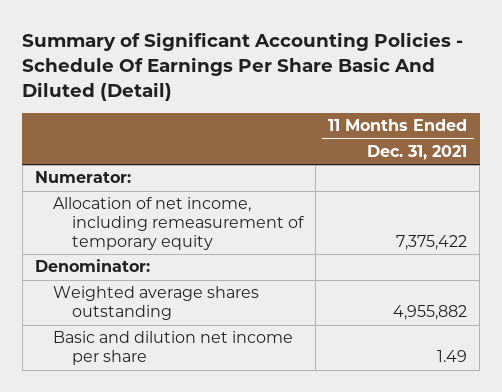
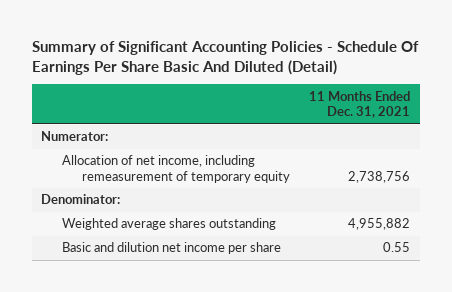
- Allocation of net income, including remeasurement of temporary equity | 7,375,422
+ Allocation of net income, including remeasurement of temporary equity | 2,738,756
- Basic and dilution net income per share | 1.49
+ Basic and dilution net income per share | 0.55

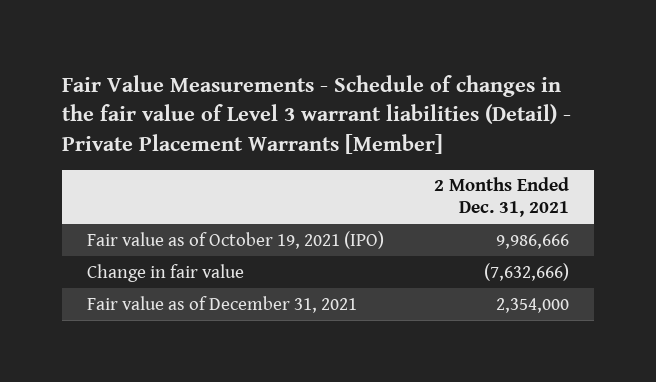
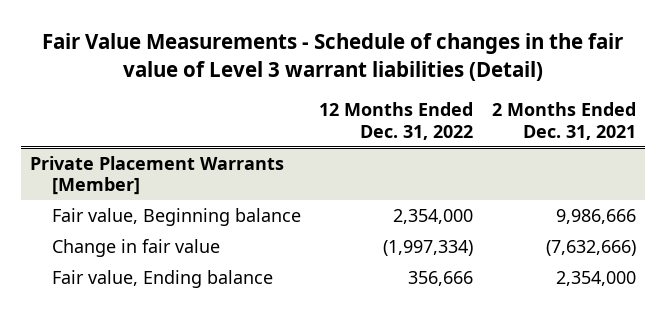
- Fair Value Measurements - Schedule of changes in the fair value of Level 3 warrant liabilities (Detail) - Private Placement Warrants [Member]
+ Fair Value Measurements - Schedule of changes in the fair value of Level 3 warrant liabilities (Detail)
- | 2 Months Ended Dec. 31, 2021
+ | 12 Months Ended Dec. 31, 2022 | 2 Months Ended Dec. 31, 2021
- Fair value as of October 19, 2021 (IPO) | 9,986,666
+ Private Placement Warrants [Member]
+ Fair value, Beginning balance | 2,354,000 | 9,986,666
- Fair value as of December 31, 2021 | 2,354,000
+ Fair value, Ending balance | 356,666 | 2,354,000

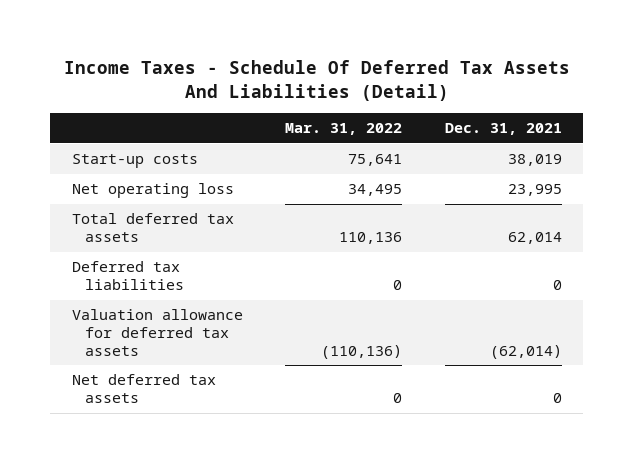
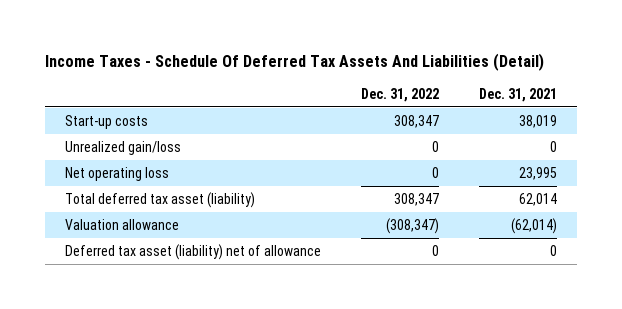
- | Mar. 31, 2022 | Dec. 31, 2021
+ | Dec. 31, 2022 | Dec. 31, 2021
+ Unrealized gain/loss | 0 | 0
- Total deferred tax assets | 110,136 | 62,014
- Deferred tax liabilities | 0 | 0
- Valuation allowance for deferred tax assets | (110,136) | (62,014)
- Net deferred tax assets | 0 | 0
+ Total deferred tax asset (liability) | 308,347 | 62,014
+ Valuation allowance | (308,347) | (62,014)
+ Deferred tax asset (liability) net of allowance | 0 | 0

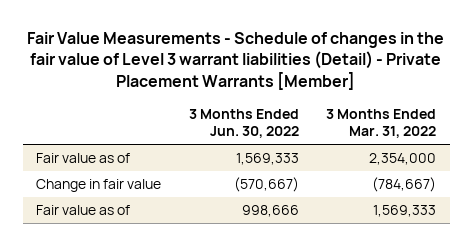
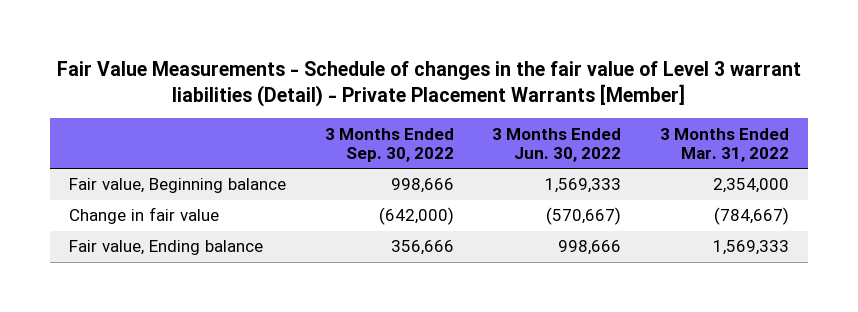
- | 3 Months Ended Jun. 30, 2022 | 3 Months Ended Mar. 31, 2022
+ | 3 Months Ended Sep. 30, 2022 | 3 Months Ended Jun. 30, 2022 | 3 Months Ended Mar. 31, 2022
- Fair value as of | 1,569,333 | 2,354,000
+ Fair value, Beginning balance | 998,666 | 1,569,333 | 2,354,000
- Fair value as of | 998,666 | 1,569,333
+ Fair value, Ending balance | 356,666 | 998,666 | 1,569,333

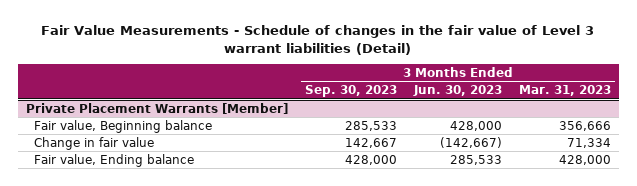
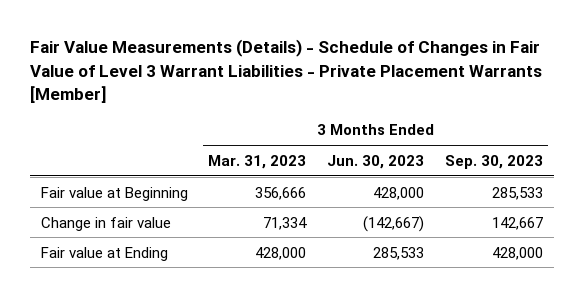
- Fair Value Measurements - Schedule of changes in the fair value of Level 3 warrant liabilities (Detail)
+ Fair Value Measurements (Details) - Schedule of Changes in Fair Value of Level 3 Warrant Liabilities - Private Placement Warrants [Member]
- | 3 Months Ended Sep. 30, 2023 | 3 Months Ended Jun. 30, 2023 | 3 Months Ended Mar. 31, 2023
+ | 3 Months Ended Mar. 31, 2023 | 3 Months Ended Jun. 30, 2023 | 3 Months Ended Sep. 30, 2023
- Private Placement Warrants [Member]
- Fair value, Beginning balance | 285,533 | 428,000 | 356,666
+ Fair value at Beginning | 356,666 | 428,000 | 285,533
- Fair value, Ending balance | 428,000 | 285,533 | 428,000
+ Fair value at Ending | 428,000 | 285,533 | 428,000

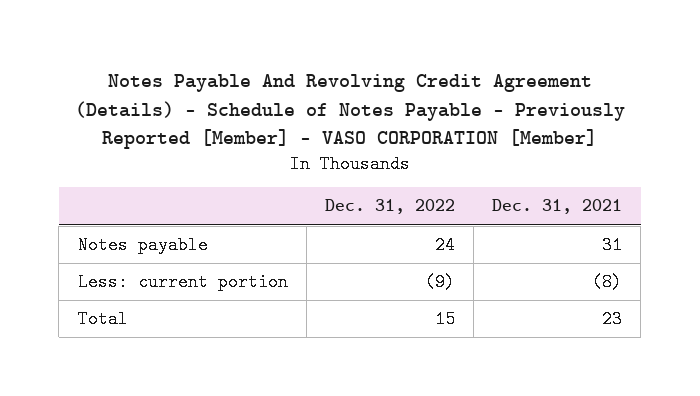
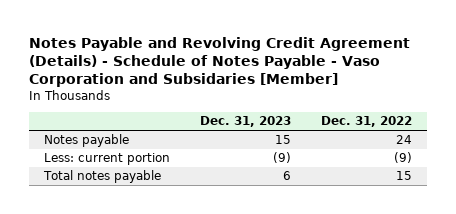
- Notes Payable And Revolving Credit Agreement (Details) - Schedule of Notes Payable - Previously Reported [Member] - VASO CORPORATION [Member]
+ Notes Payable and Revolving Credit Agreement (Details) - Schedule of Notes Payable - Vaso Corporation and Subsidaries [Member]
- | Dec. 31, 2022 | Dec. 31, 2021
+ | Dec. 31, 2023 | Dec. 31, 2022
- Total | 15 | 23
+ Total notes payable | 6 | 15

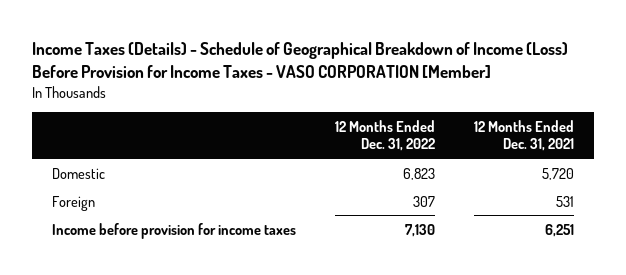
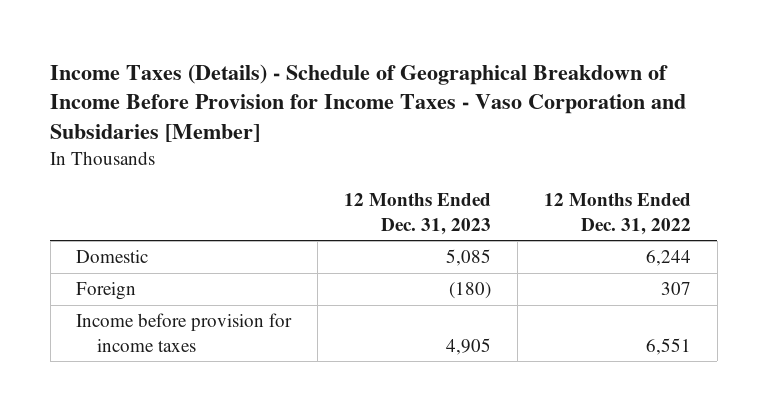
- Income Taxes (Details) - Schedule of Geographical Breakdown of Income (Loss) Before Provision for Income Taxes - VASO CORPORATION [Member]
+ Income Taxes (Details) - Schedule of Geographical Breakdown of Income Before Provision for Income Taxes - Vaso Corporation and Subsidaries [Member]
- | 12 Months Ended Dec. 31, 2022 | 12 Months Ended Dec. 31, 2021
+ | 12 Months Ended Dec. 31, 2023 | 12 Months Ended Dec. 31, 2022
- Domestic | 6,823 | 5,720
+ Domestic | 5,085 | 6,244
- Income before provision for income taxes | 7,130 | 6,251
+ Income before provision for income taxes | 4,905 | 6,551

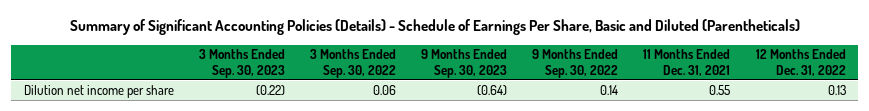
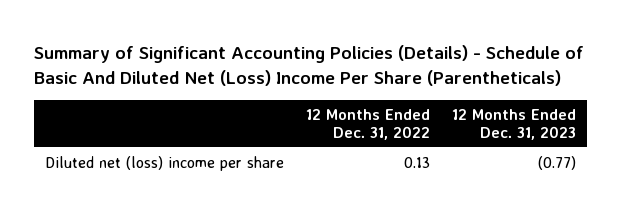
- Summary of Significant Accounting Policies (Details) - Schedule of Earnings Per Share, Basic and Diluted (Parentheticals)
+ Summary of Significant Accounting Policies (Details) - Schedule of Basic And Diluted Net (Loss) Income Per Share (Parentheticals)
- | 3 Months Ended Sep. 30, 2023 | 3 Months Ended Sep. 30, 2022 | 9 Months Ended Sep. 30, 2023 | 9 Months Ended Sep. 30, 2022 | 11 Months Ended Dec. 31, 2021 | 12 Months Ended Dec. 31, 2022
+ | 12 Months Ended Dec. 31, 2022 | 12 Months Ended Dec. 31, 2023
- Dilution net income per share | (0.22) | 0.06 | (0.64) | 0.14 | 0.55 | 0.13
+ Diluted net (loss) income per share | 0.13 | (0.77)

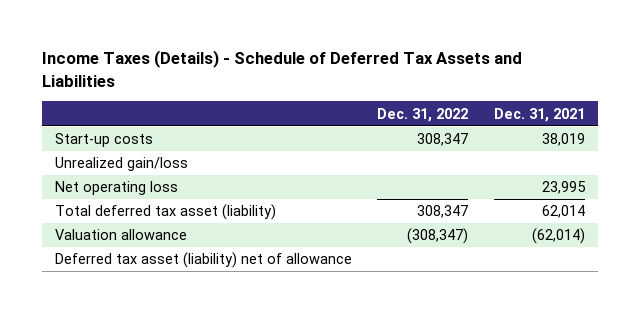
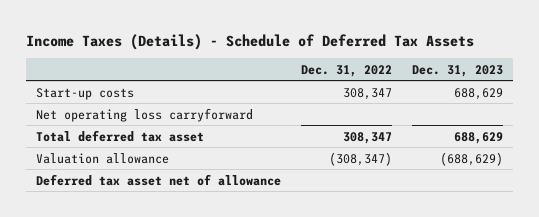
- Income Taxes (Details) - Schedule of Deferred Tax Assets and Liabilities
+ Income Taxes (Details) - Schedule of Deferred Tax Assets
- | Dec. 31, 2022 | Dec. 31, 2021
+ | Dec. 31, 2022 | Dec. 31, 2023
- Unrealized gain/loss
- Net operating loss | | 23,995
- Total deferred tax asset (liability) | 308,347 | 62,014
+ Net operating loss carryforward
+ Total deferred tax asset | 308,347 | 688,629
- Deferred tax asset (liability) net of allowance
+ Deferred tax asset net of allowance

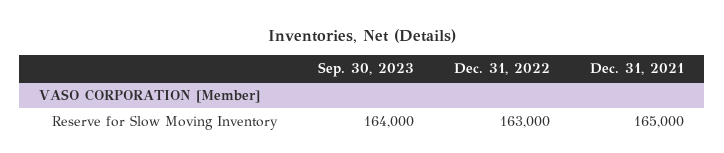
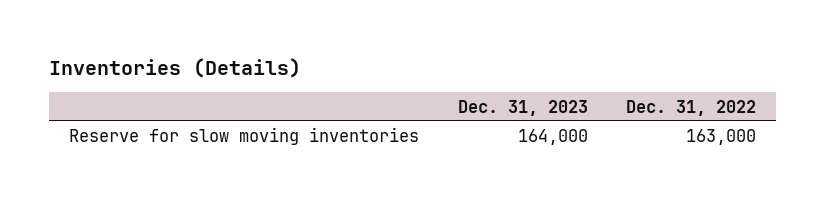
- Inventories, Net (Details)
+ Inventories (Details)
- | Sep. 30, 2023 | Dec. 31, 2022 | Dec. 31, 2021
+ | Dec. 31, 2023 | Dec. 31, 2022
- VASO CORPORATION [Member]
- Reserve for Slow Moving Inventory | 164,000 | 163,000 | 165,000
+ Reserve for slow moving inventories | 164,000 | 163,000

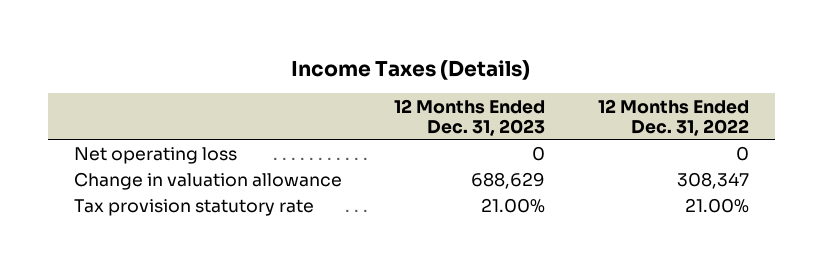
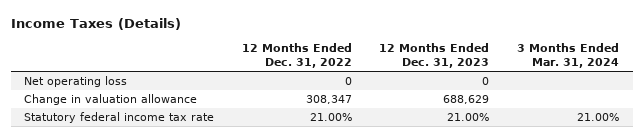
- | 12 Months Ended Dec. 31, 2023 | 12 Months Ended Dec. 31, 2022
+ | 12 Months Ended Dec. 31, 2022 | 12 Months Ended Dec. 31, 2023 | 3 Months Ended Mar. 31, 2024
- Tax provision statutory rate | 21.00% | 21.00%
+ Statutory federal income tax rate | 21.00% | 21.00% | 21.00%

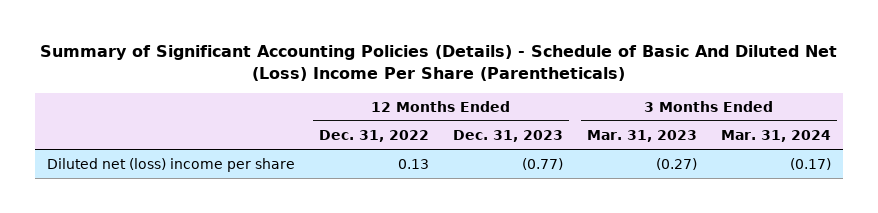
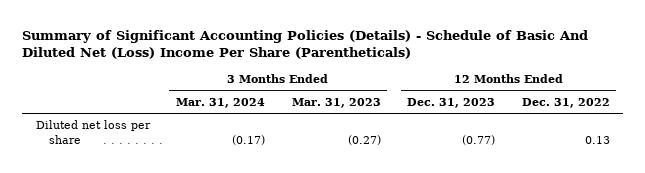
- | 12 Months Ended Dec. 31, 2022 | 12 Months Ended Dec. 31, 2023 | 3 Months Ended Mar. 31, 2023 | 3 Months Ended Mar. 31, 2024
+ | 3 Months Ended Mar. 31, 2024 | 3 Months Ended Mar. 31, 2023 | 12 Months Ended Dec. 31, 2023 | 12 Months Ended Dec. 31, 2022
- Diluted net (loss) income per share | 0.13 | (0.77) | (0.27) | (0.17)
+ Diluted net loss per share | (0.17) | (0.27) | (0.77) | 0.13

